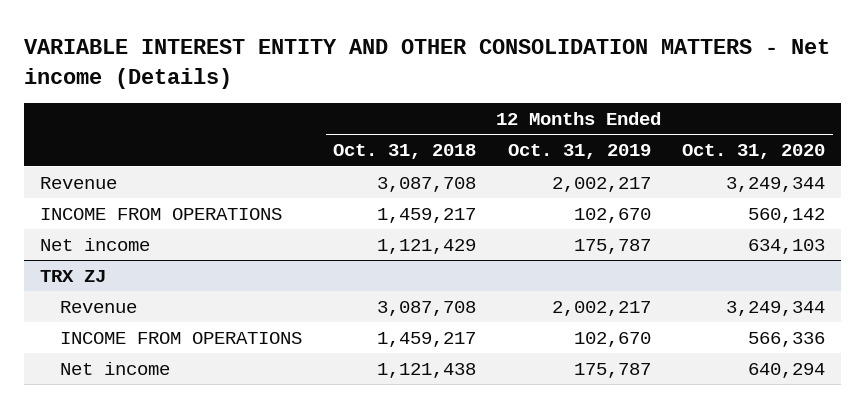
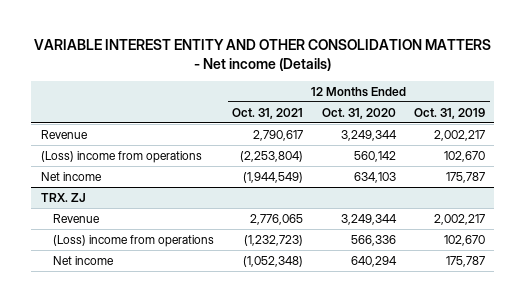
- | 12 Months Ended Oct. 31, 2018 | 12 Months Ended Oct. 31, 2019 | 12 Months Ended Oct. 31, 2020
+ | 12 Months Ended Oct. 31, 2021 | 12 Months Ended Oct. 31, 2020 | 12 Months Ended Oct. 31, 2019
- INCOME FROM OPERATIONS | 1,459,217 | 102,670 | 560,142
+ (Loss) income from operations | (2,253,804) | 560,142 | 102,670
- TRX ZJ
+ TRX. ZJ
- INCOME FROM OPERATIONS | 1,459,217 | 102,670 | 566,336
+ (Loss) income from operations | (1,232,723) | 566,336 | 102,670

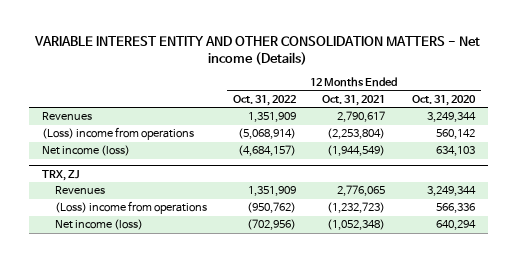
- | 12 Months Ended Oct. 31, 2021 | 12 Months Ended Oct. 31, 2020 | 12 Months Ended Oct. 31, 2019
+ | 12 Months Ended Oct. 31, 2022 | 12 Months Ended Oct. 31, 2021 | 12 Months Ended Oct. 31, 2020
- Revenue | 2,790,617 | 3,249,344 | 2,002,217
+ Revenues | 1,351,909 | 2,790,617 | 3,249,344
- Net income | (1,944,549) | 634,103 | 175,787
- TRX. ZJ
- Revenue | 2,776,065 | 3,249,344 | 2,002,217
+ Net income (loss) | (4,684,157) | (1,944,549) | 634,103
+ TRX, ZJ
+ Revenues | 1,351,909 | 2,776,065 | 3,249,344
- Net income | (1,052,348) | 640,294 | 175,787
+ Net income (loss) | (702,956) | (1,052,348) | 640,294

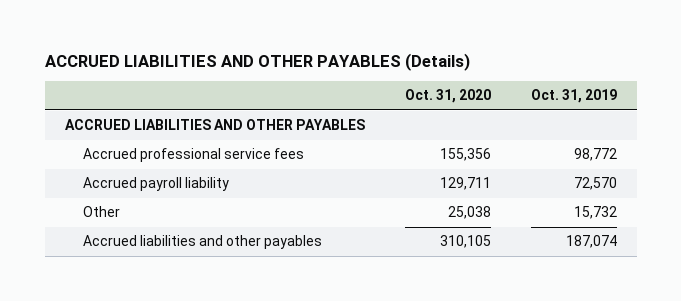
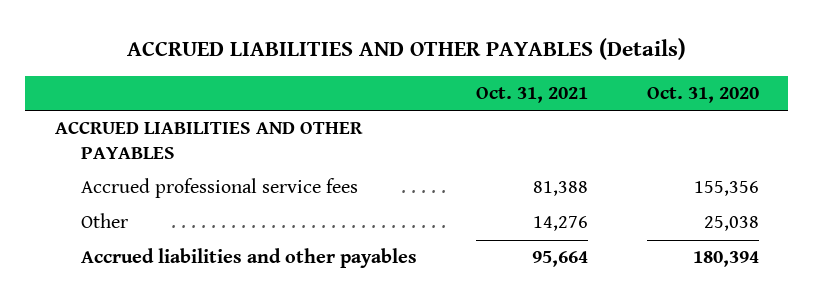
- | Oct. 31, 2020 | Oct. 31, 2019
+ | Oct. 31, 2021 | Oct. 31, 2020
- Accrued payroll liability | 129,711 | 72,570
- Accrued liabilities and other payables | 310,105 | 187,074
+ Accrued liabilities and other payables | 95,664 | 180,394

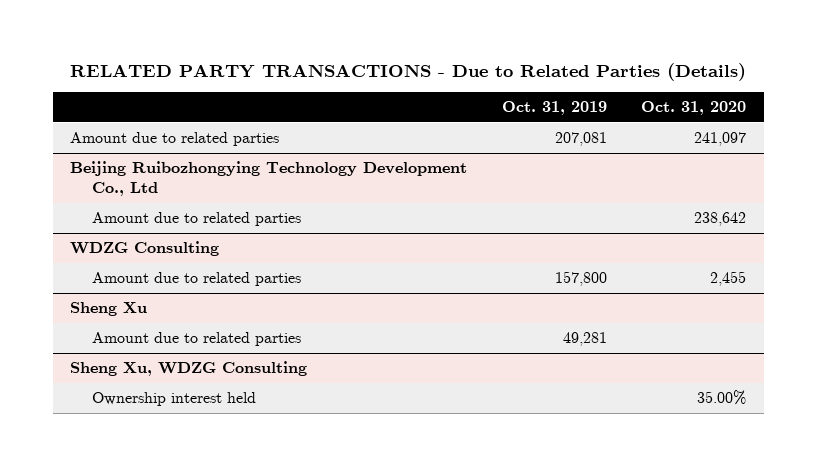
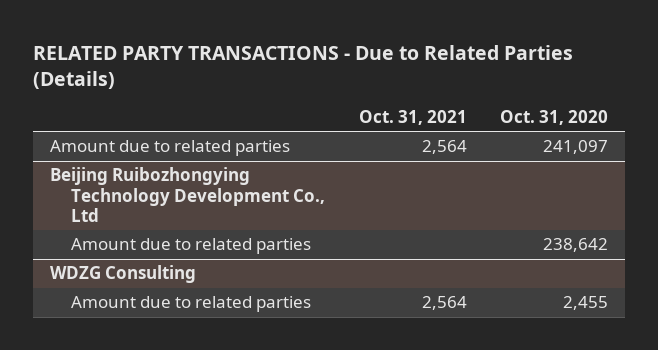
- | Oct. 31, 2019 | Oct. 31, 2020
+ | Oct. 31, 2021 | Oct. 31, 2020
- Sheng Xu
- Amount due to related parties | 49,281 |
- Sheng Xu, WDZG Consulting
- Ownership interest held | | 35.00%

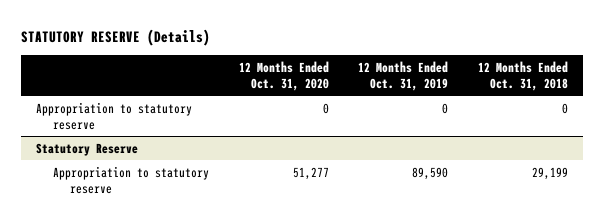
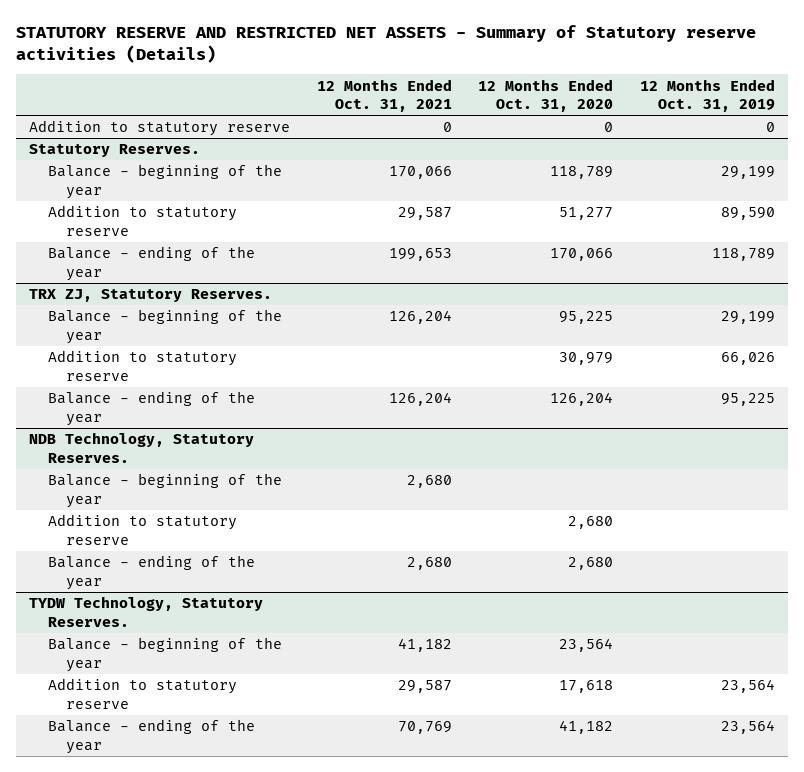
- STATUTORY RESERVE (Details)
+ STATUTORY RESERVE AND RESTRICTED NET ASSETS - Summary of Statutory reserve activities (Details)
- | 12 Months Ended Oct. 31, 2020 | 12 Months Ended Oct. 31, 2019 | 12 Months Ended Oct. 31, 2018
+ | 12 Months Ended Oct. 31, 2021 | 12 Months Ended Oct. 31, 2020 | 12 Months Ended Oct. 31, 2019
- Appropriation to statutory reserve | 0 | 0 | 0
- Statutory Reserve
- Appropriation to statutory reserve | 51,277 | 89,590 | 29,199
+ Addition to statutory reserve | 0 | 0 | 0
+ Statutory Reserves.
+ Balance - beginning of the year | 170,066 | 118,789 | 29,199
+ Addition to statutory reserve | 29,587 | 51,277 | 89,590
+ Balance - ending of the year | 199,653 | 170,066 | 118,789
+ TRX ZJ, Statutory Reserves.
+ Balance - beginning of the year | 126,204 | 95,225 | 29,199
+ Addition to statutory reserve | | 30,979 | 66,026
+ Balance - ending of the year | 126,204 | 126,204 | 95,225
+ NDB Technology, Statutory Reserves.
+ Balance - beginning of the year | 2,680 | |
+ Addition to statutory reserve | | 2,680 |
+ Balance - ending of the year | 2,680 | 2,680 |
+ TYDW Technology, Statutory Reserves.
+ Balance - beginning of the year | 41,182 | 23,564 |
+ Addition to statutory reserve | 29,587 | 17,618 | 23,564
+ Balance - ending of the year | 70,769 | 41,182 | 23,564

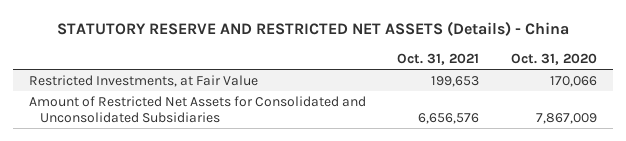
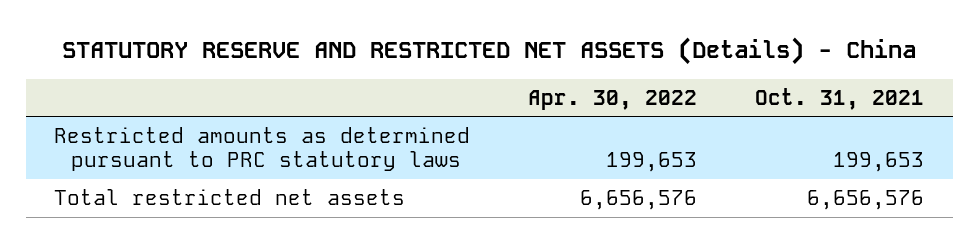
- | Oct. 31, 2021 | Oct. 31, 2020
+ | Apr. 30, 2022 | Oct. 31, 2021
- Restricted Investments, at Fair Value | 199,653 | 170,066
- Amount of Restricted Net Assets for Consolidated and Unconsolidated Subsidiaries | 6,656,576 | 7,867,009
+ Restricted amounts as determined pursuant to PRC statutory laws | 199,653 | 199,653
+ Total restricted net assets | 6,656,576 | 6,656,576

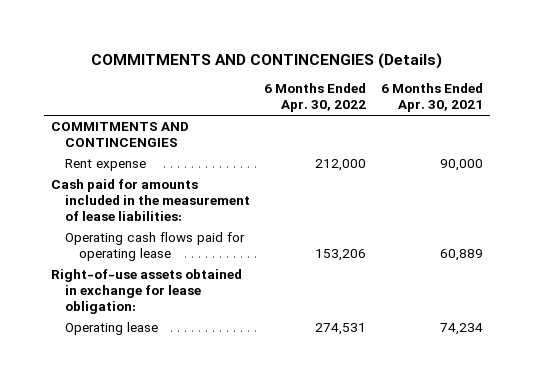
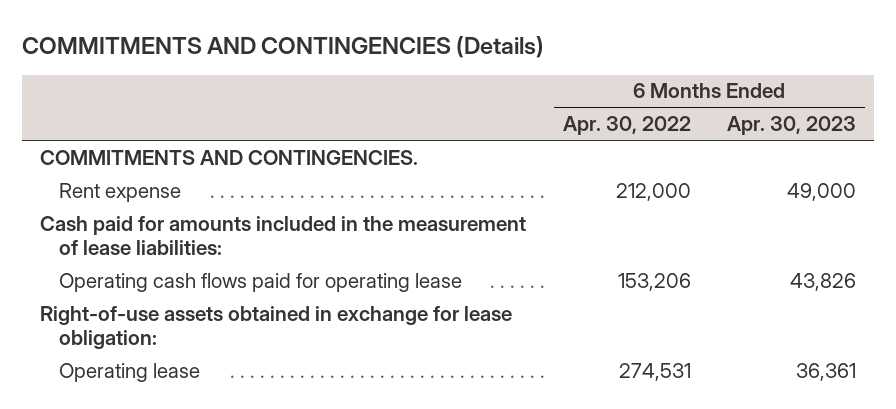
- COMMITMENTS AND CONTINCENGIES (Details)
+ COMMITMENTS AND CONTINGENCIES (Details)
- | 6 Months Ended Apr. 30, 2022 | 6 Months Ended Apr. 30, 2021
+ | 6 Months Ended Apr. 30, 2022 | 6 Months Ended Apr. 30, 2023
- COMMITMENTS AND CONTINCENGIES
+ COMMITMENTS AND CONTINGENCIES.

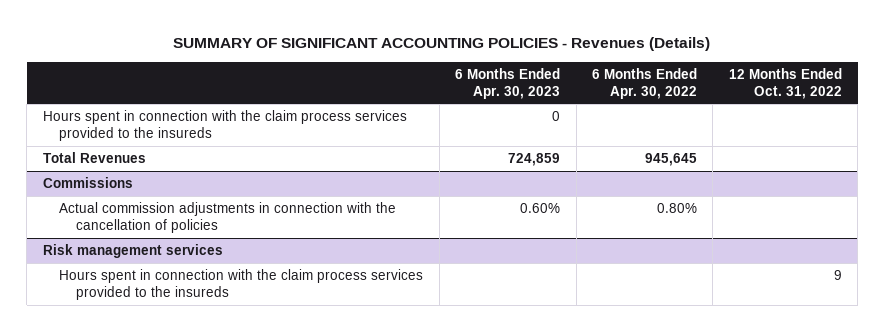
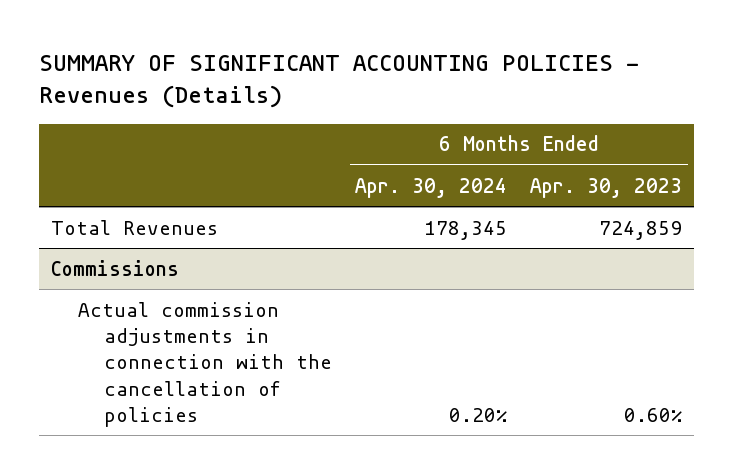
- | 6 Months Ended Apr. 30, 2023 | 6 Months Ended Apr. 30, 2022 | 12 Months Ended Oct. 31, 2022
+ | 6 Months Ended Apr. 30, 2024 | 6 Months Ended Apr. 30, 2023
- Hours spent in connection with the claim process services provided to the insureds | 0 | |
- Risk management services
- Hours spent in connection with the claim process services provided to the insureds | | | 9

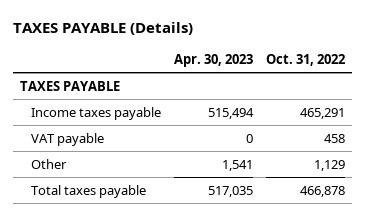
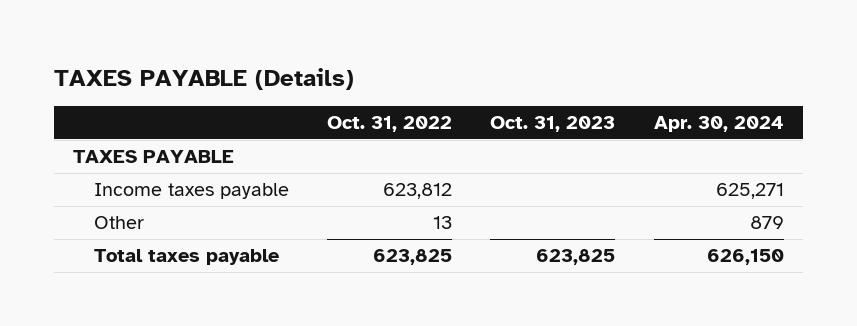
- | Apr. 30, 2023 | Oct. 31, 2022
+ | Oct. 31, 2022 | Oct. 31, 2023 | Apr. 30, 2024
- Income taxes payable | 515,494 | 465,291
- VAT payable | 0 | 458
- Other | 1,541 | 1,129
- Total taxes payable | 517,035 | 466,878
+ Income taxes payable | 623,812 | | 625,271
+ Other | 13 | | 879
+ Total taxes payable | 623,825 | 623,825 | 626,150

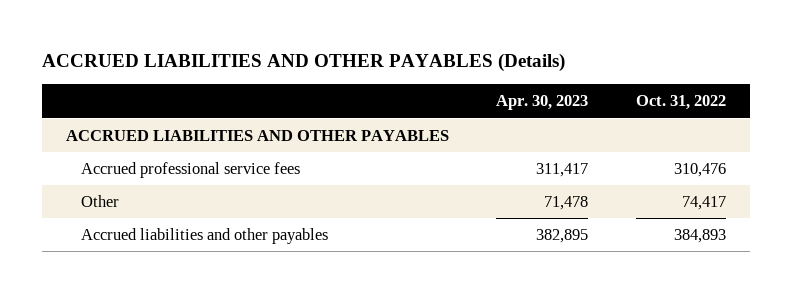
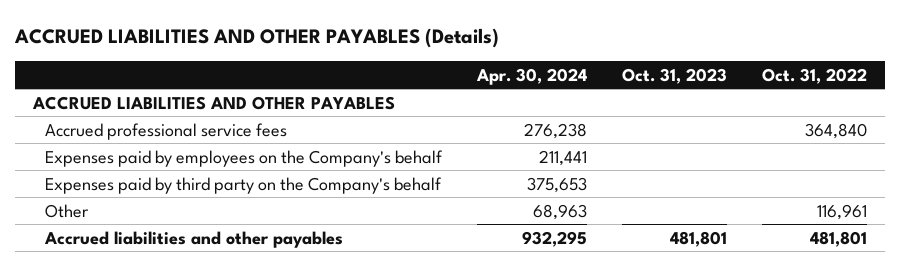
- | Apr. 30, 2023 | Oct. 31, 2022
+ | Apr. 30, 2024 | Oct. 31, 2023 | Oct. 31, 2022
- Accrued professional service fees | 311,417 | 310,476
- Other | 71,478 | 74,417
- Accrued liabilities and other payables | 382,895 | 384,893
+ Accrued professional service fees | 276,238 | | 364,840
+ Expenses paid by employees on the Company's behalf | 211,441 | |
+ Expenses paid by third party on the Company's behalf | 375,653 | |
+ Other | 68,963 | | 116,961
+ Accrued liabilities and other payables | 932,295 | 481,801 | 481,801

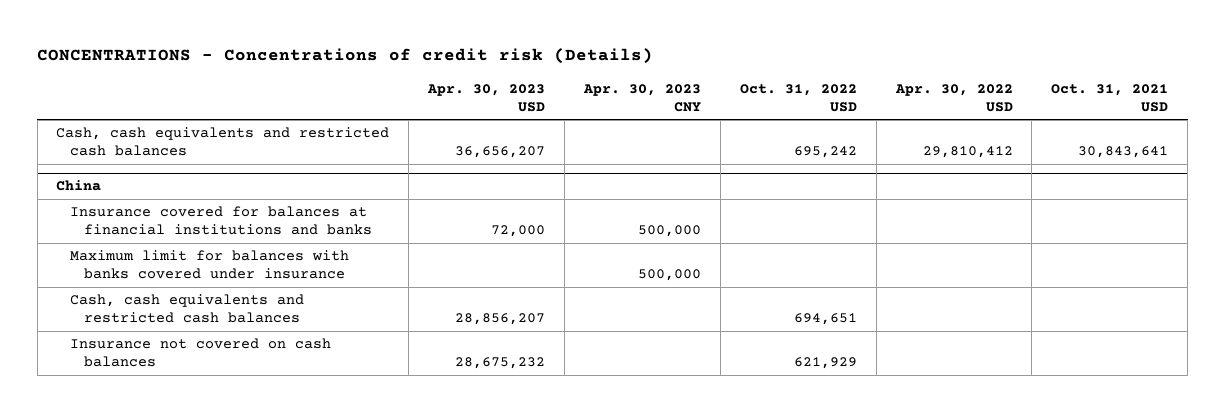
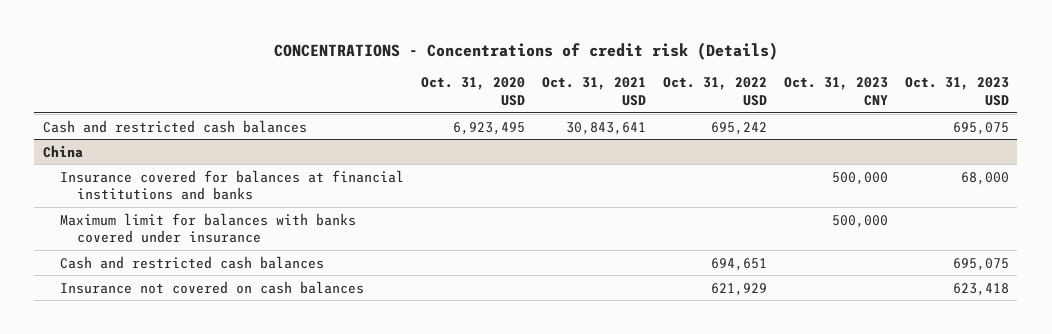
- | Apr. 30, 2023 USD | Apr. 30, 2023 CNY | Oct. 31, 2022 USD | Apr. 30, 2022 USD | Oct. 31, 2021 USD
+ | Oct. 31, 2020 USD | Oct. 31, 2021 USD | Oct. 31, 2022 USD | Oct. 31, 2023 CNY | Oct. 31, 2023 USD
- Cash, cash equivalents and restricted cash balances | 36,656,207 | | 695,242 | 29,810,412 | 30,843,641
+ Cash and restricted cash balances | 6,923,495 | 30,843,641 | 695,242 | | 695,075
@ China
- Cash, cash equivalents and restricted cash balances | 28,856,207 | | 694,651 | |
+ Cash and restricted cash balances | | | 694,651 | | 695,075

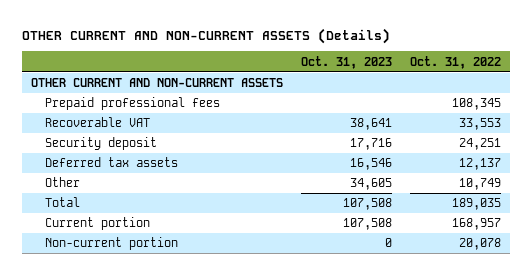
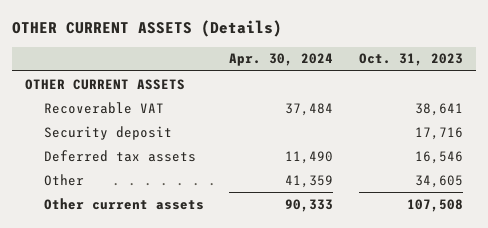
- OTHER CURRENT AND NON-CURRENT ASSETS (Details)
+ OTHER CURRENT ASSETS (Details)
- | Oct. 31, 2023 | Oct. 31, 2022
+ | Apr. 30, 2024 | Oct. 31, 2023
- OTHER CURRENT AND NON-CURRENT ASSETS
- Prepaid professional fees | | 108,345
+ OTHER CURRENT ASSETS
- Total | 107,508 | 189,035
- Current portion | 107,508 | 168,957
- Non-current portion | 0 | 20,078
+ Other current assets | 90,333 | 107,508

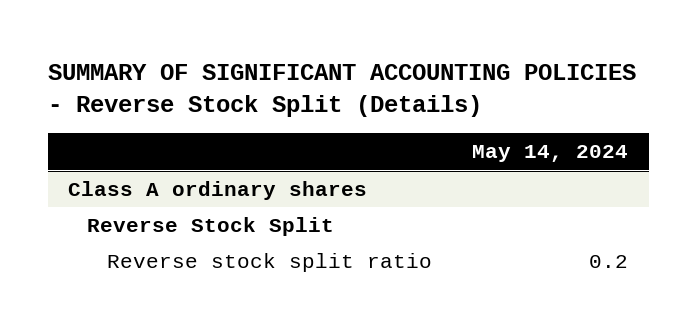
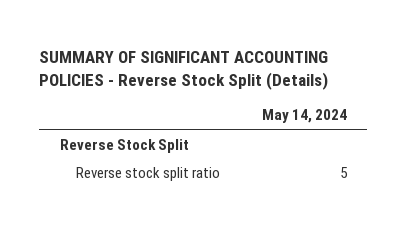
- Class A ordinary shares
- Reverse stock split ratio | 0.2
+ Reverse stock split ratio | 5

